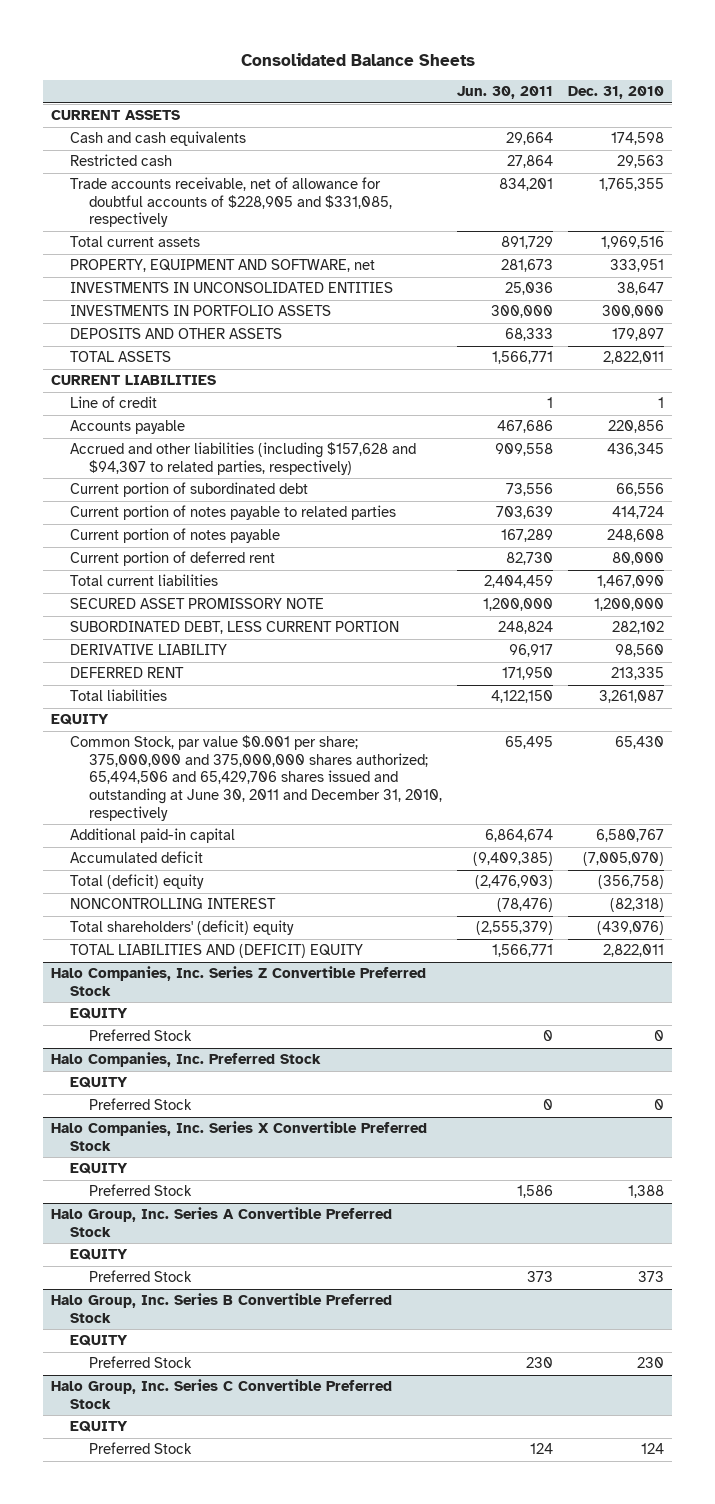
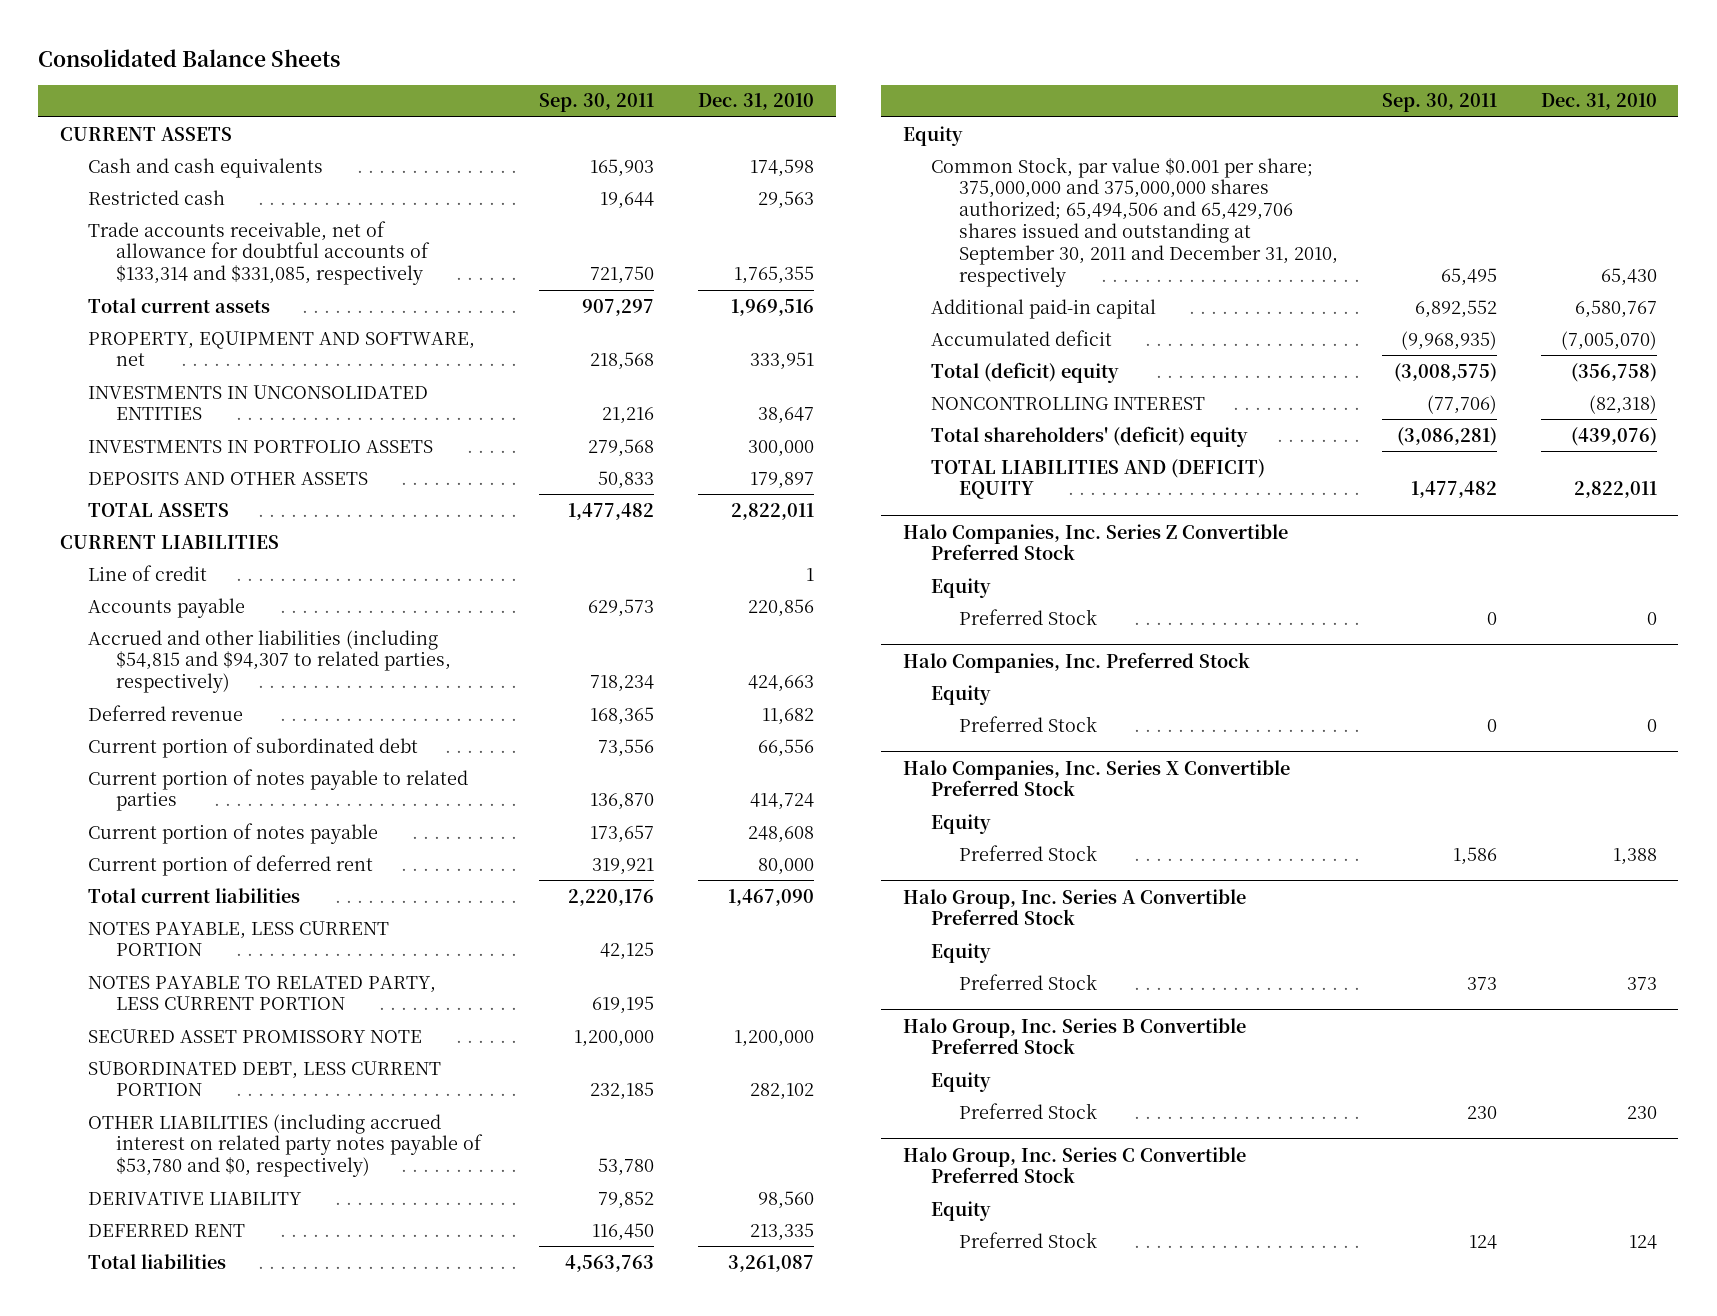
- | Jun. 30, 2011 | Dec. 31, 2010
+ | Sep. 30, 2011 | Dec. 31, 2010
- Trade accounts receivable, net of allowance for doubtful accounts of $228,905 and $331,085, respectively | 834,201 | 1,765,355
+ Trade accounts receivable, net of allowance for doubtful accounts of $133,314 and $331,085, respectively | 721,750 | 1,765,355
- Accrued and other liabilities (including $157,628 and $94,307 to related parties, respectively) | 909,558 | 436,345
+ Accrued and other liabilities (including $54,815 and $94,307 to related parties, respectively) | 718,234 | 424,663
+ Deferred revenue | 168,365 | 11,682
+ NOTES PAYABLE, LESS CURRENT PORTION | 42,125 |
+ NOTES PAYABLE TO RELATED PARTY, LESS CURRENT PORTION | 619,195 |
+ OTHER LIABILITIES (including accrued interest on related party notes payable of $53,780 and $0, respectively) | 53,780 |
- EQUITY
- Common Stock, par value $0.001 per share; 375,000,000 and 375,000,000 shares authorized; 65,494,506 and 65,429,706 shares issued and outstanding at June 30, 2011 and December 31, 2010, respectively | 65,495 | 65,430
+ Equity
+ Common Stock, par value $0.001 per share; 375,000,000 and 375,000,000 shares authorized; 65,494,506 and 65,429,706 shares issued and outstanding at September 30, 2011 and December 31, 2010, respectively | 65,495 | 65,430
@ Halo Companies, Inc. Series Z Convertible Preferred Stock
- EQUITY
+ Equity
@ Halo Companies, Inc. Preferred Stock
- EQUITY
+ Equity
@ Halo Companies, Inc. Series X Convertible Preferred Stock
- EQUITY
+ Equity
@ Halo Group, Inc. Series A Convertible Preferred Stock
- EQUITY
+ Equity
@ Halo Group, Inc. Series B Convertible Preferred Stock
- EQUITY
+ Equity
@ Halo Group, Inc. Series C Convertible Preferred Stock
- EQUITY
+ Equity

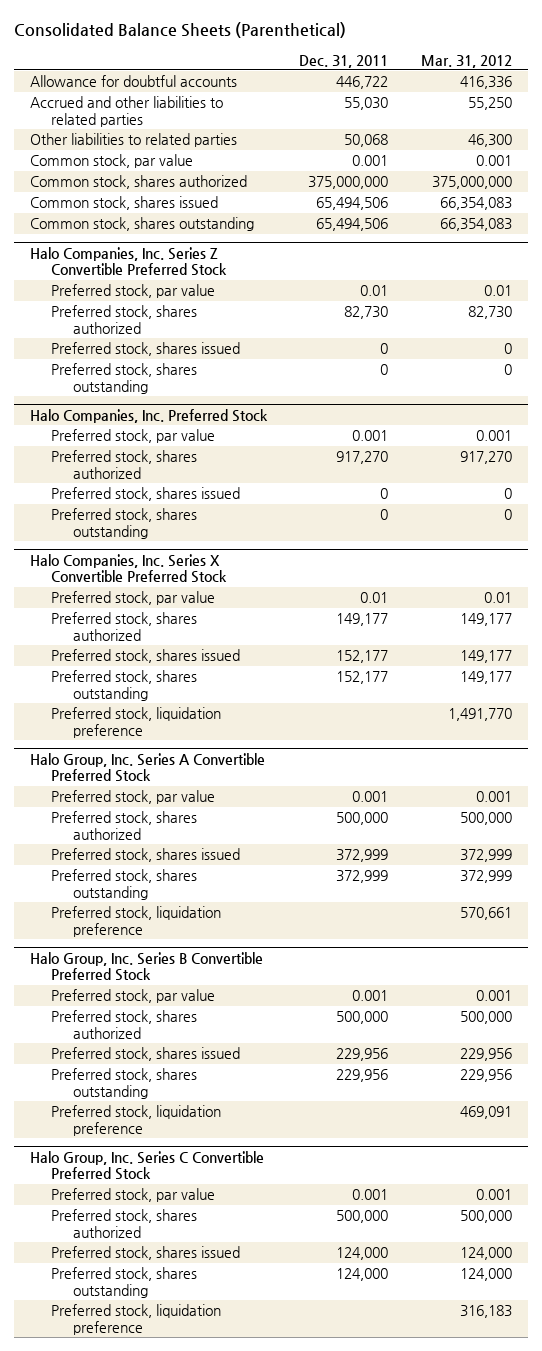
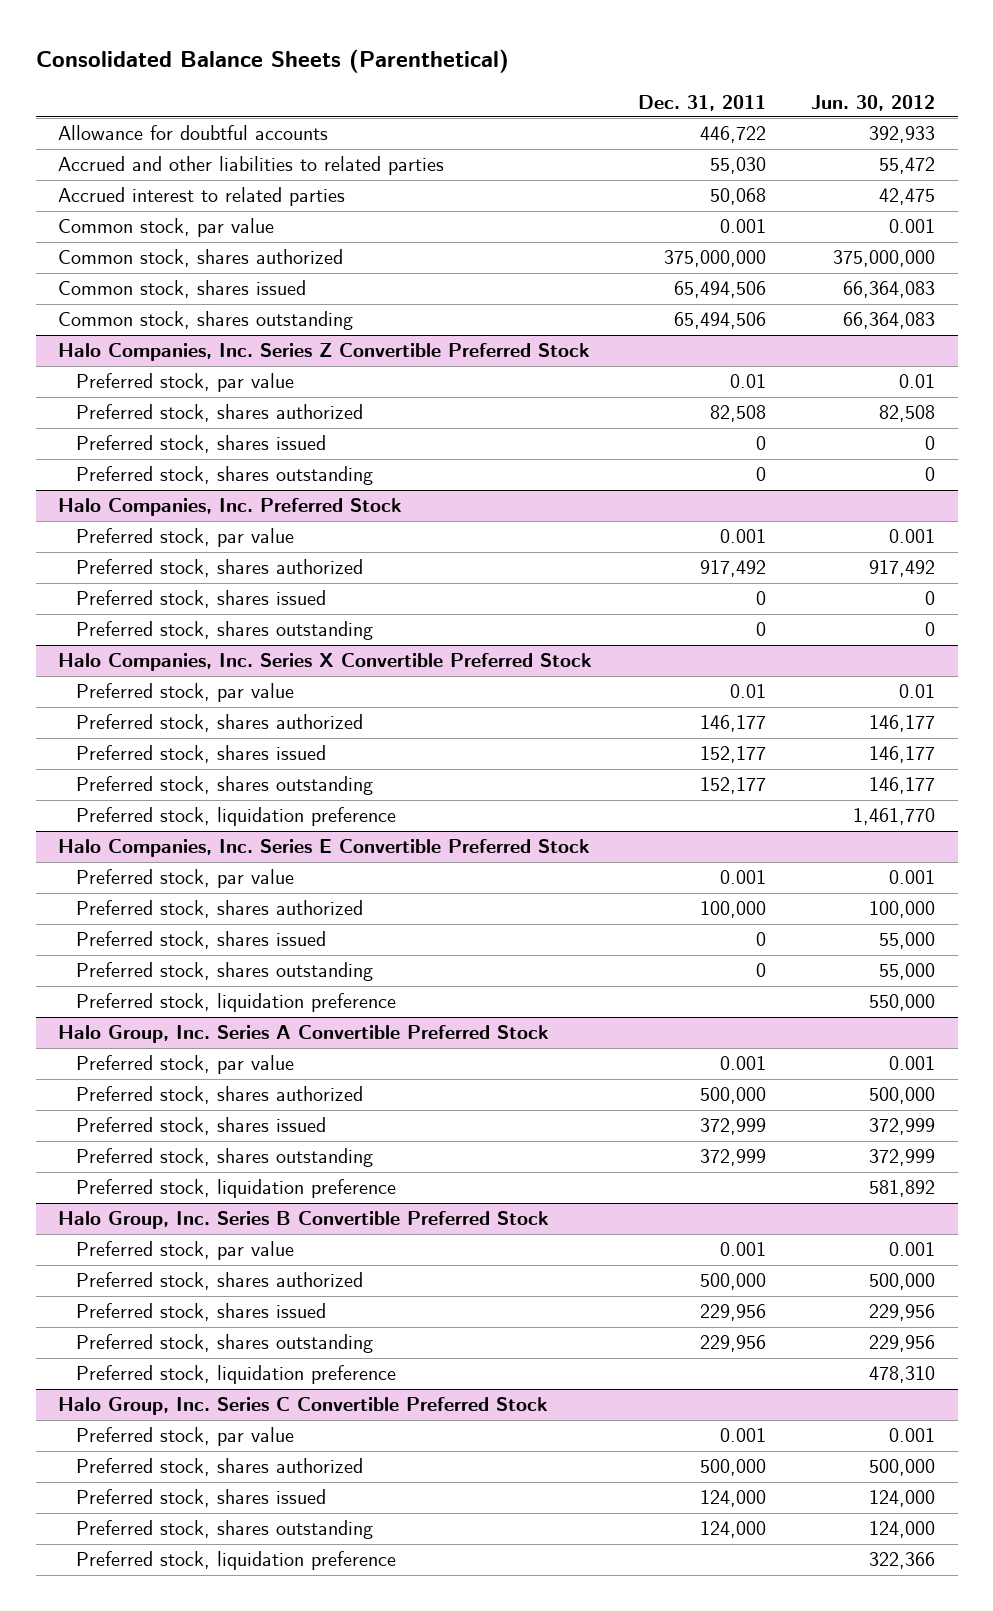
- | Dec. 31, 2011 | Mar. 31, 2012
+ | Dec. 31, 2011 | Jun. 30, 2012
- Other liabilities to related parties | 50,068 | 46,300
+ Accrued interest to related parties | 50,068 | 42,475
@ Halo Companies, Inc. Series Z Convertible Preferred Stock
- Preferred stock, shares authorized | 82,730 | 82,730
+ Preferred stock, shares authorized | 82,508 | 82,508
@ Halo Companies, Inc. Preferred Stock
- Preferred stock, shares authorized | 917,270 | 917,270
+ Preferred stock, shares authorized | 917,492 | 917,492
@ Halo Companies, Inc. Series X Convertible Preferred Stock
- Preferred stock, shares authorized | 149,177 | 149,177
+ Preferred stock, shares authorized | 146,177 | 146,177
+ Halo Companies, Inc. Series E Convertible Preferred Stock
+ Preferred stock, par value | 0.001 | 0.001
+ Preferred stock, shares authorized | 100,000 | 100,000
+ Preferred stock, shares issued | 0 | 55,000
+ Preferred stock, shares outstanding | 0 | 55,000
+ Preferred stock, liquidation preference | | 550,000

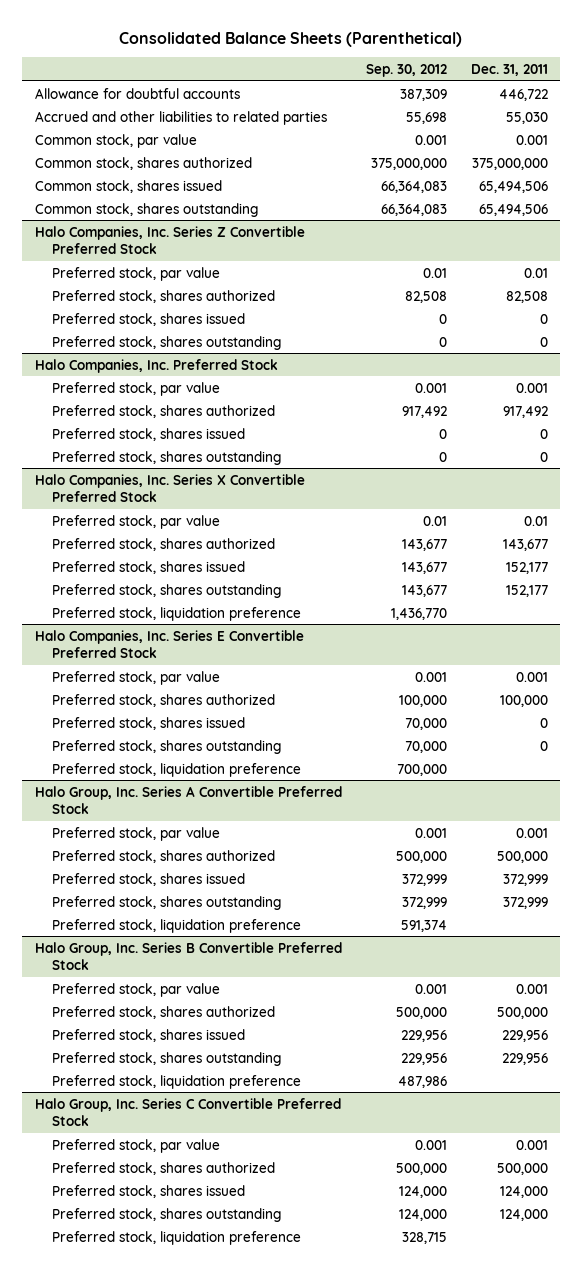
- | Dec. 31, 2011 | Jun. 30, 2012
+ | Sep. 30, 2012 | Dec. 31, 2011
- Accrued interest to related parties | 50,068 | 42,475
@ Halo Companies, Inc. Series X Convertible Preferred Stock
- Preferred stock, shares authorized | 146,177 | 146,177
+ Preferred stock, shares authorized | 143,677 | 143,677

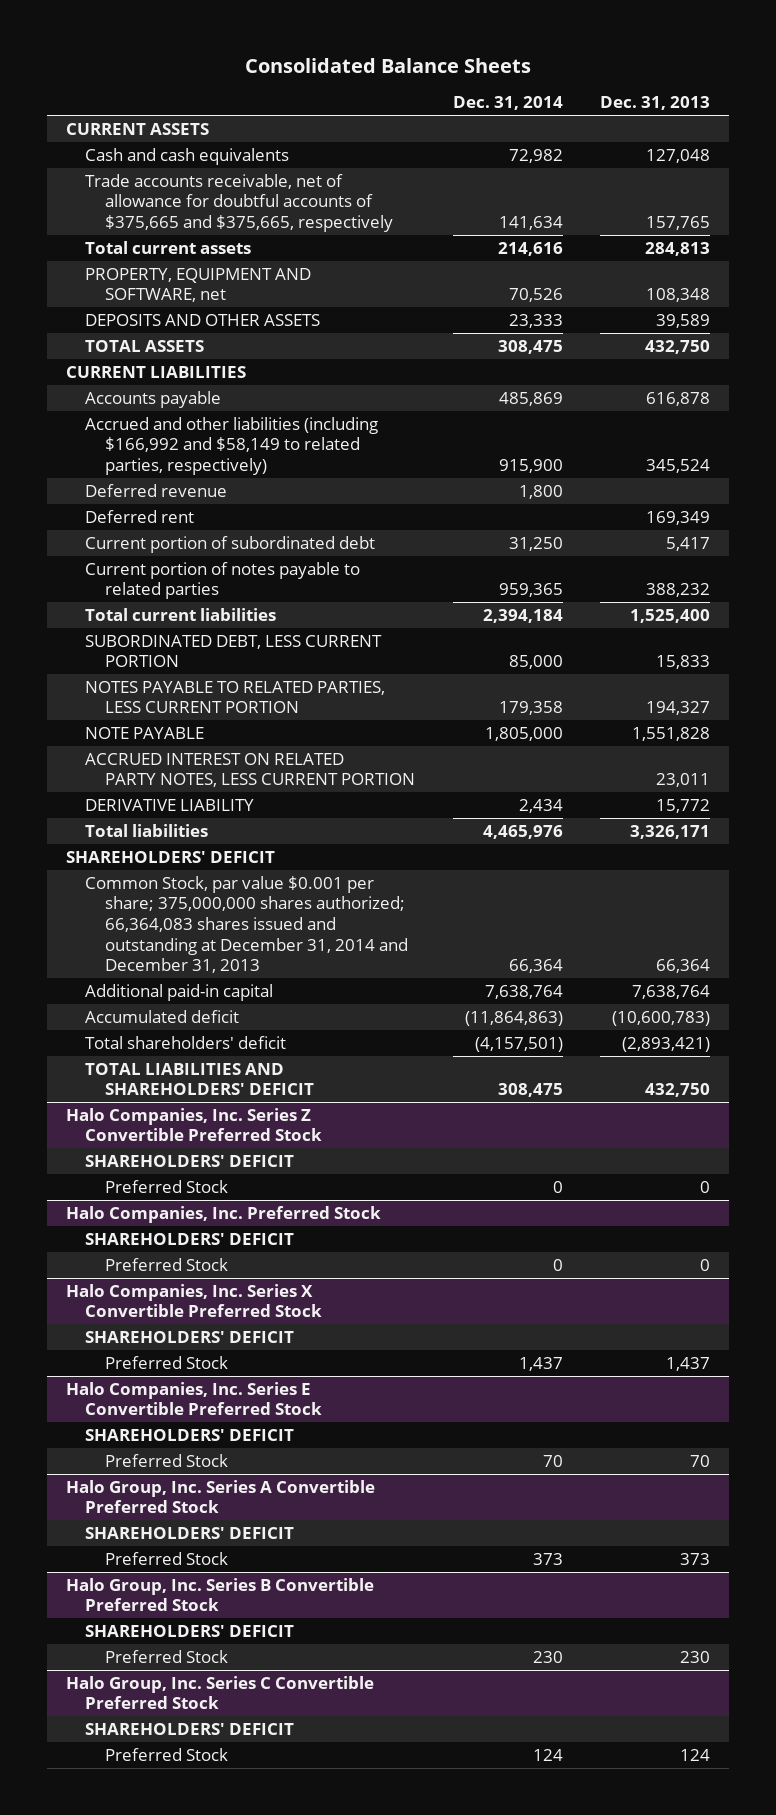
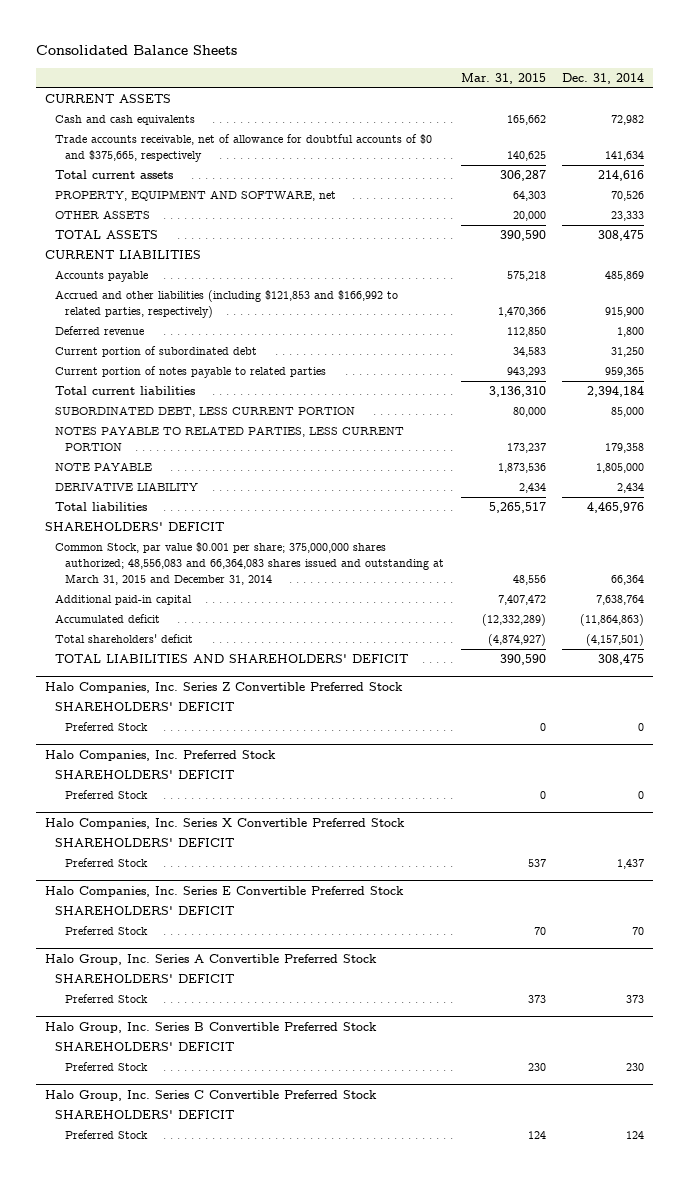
- | Dec. 31, 2014 | Dec. 31, 2013
+ | Mar. 31, 2015 | Dec. 31, 2014
- Trade accounts receivable, net of allowance for doubtful accounts of $375,665 and $375,665, respectively | 141,634 | 157,765
+ Trade accounts receivable, net of allowance for doubtful accounts of $0 and $375,665, respectively | 140,625 | 141,634
- DEPOSITS AND OTHER ASSETS | 23,333 | 39,589
+ OTHER ASSETS | 20,000 | 23,333
- Accrued and other liabilities (including $166,992 and $58,149 to related parties, respectively) | 915,900 | 345,524
+ Accrued and other liabilities (including $121,853 and $166,992 to related parties, respectively) | 1,470,366 | 915,900
- Deferred rent | | 169,349
- ACCRUED INTEREST ON RELATED PARTY NOTES, LESS CURRENT PORTION | | 23,011
- Common Stock, par value $0.001 per share; 375,000,000 shares authorized; 66,364,083 shares issued and outstanding at December 31, 2014 and December 31, 2013 | 66,364 | 66,364
+ Common Stock, par value $0.001 per share; 375,000,000 shares authorized; 48,556,083 and 66,364,083 shares issued and outstanding at March 31, 2015 and December 31, 2014 | 48,556 | 66,364

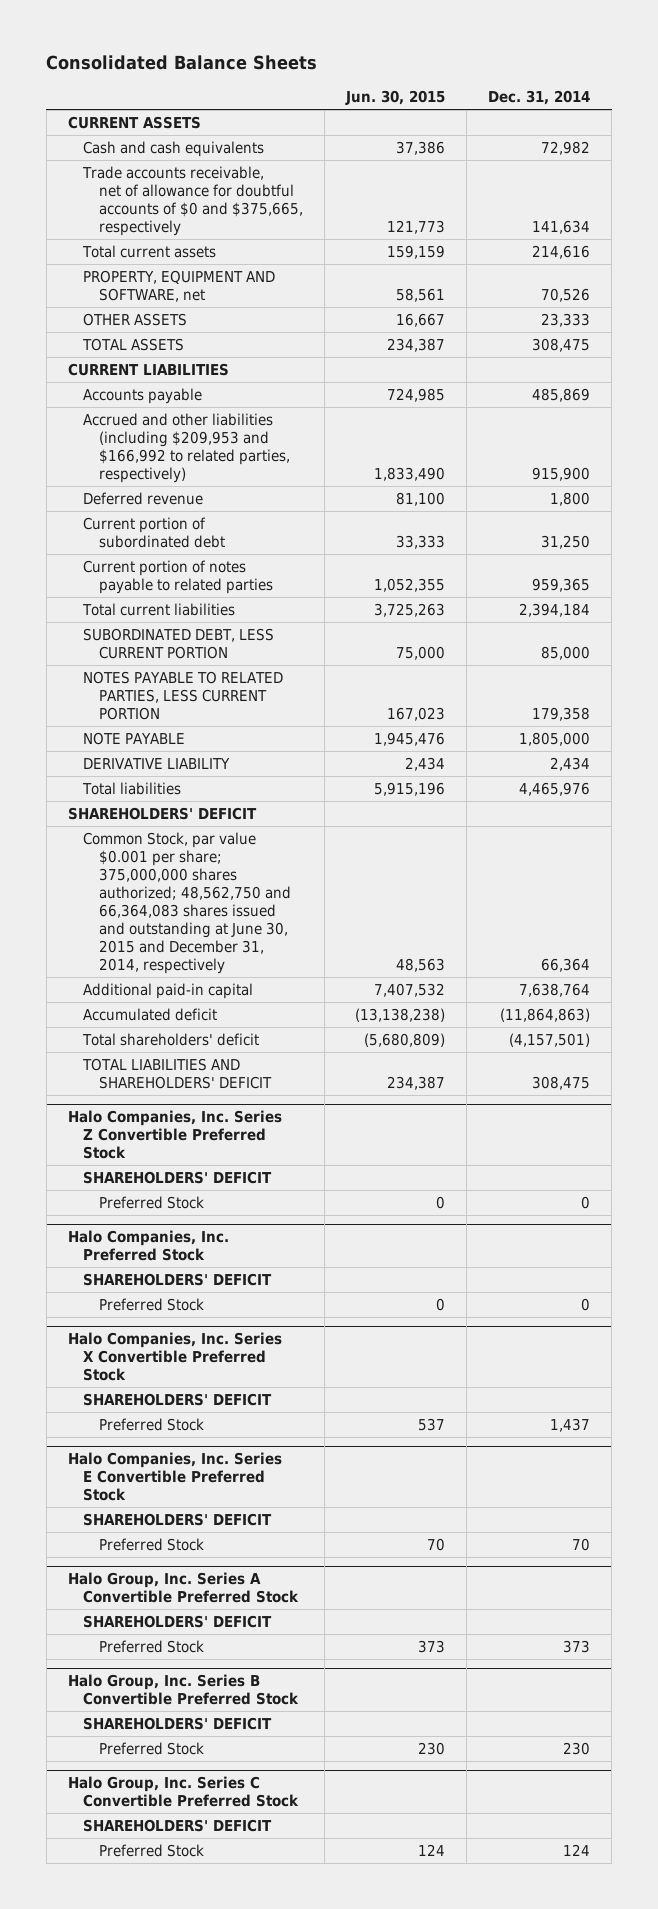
- | Mar. 31, 2015 | Dec. 31, 2014
+ | Jun. 30, 2015 | Dec. 31, 2014
- Accrued and other liabilities (including $121,853 and $166,992 to related parties, respectively) | 1,470,366 | 915,900
+ Accrued and other liabilities (including $209,953 and $166,992 to related parties, respectively) | 1,833,490 | 915,900
- Common Stock, par value $0.001 per share; 375,000,000 shares authorized; 48,556,083 and 66,364,083 shares issued and outstanding at March 31, 2015 and December 31, 2014 | 48,556 | 66,364
+ Common Stock, par value $0.001 per share; 375,000,000 shares authorized; 48,562,750 and 66,364,083 shares issued and outstanding at June 30, 2015 and December 31, 2014, respectively | 48,563 | 66,364

